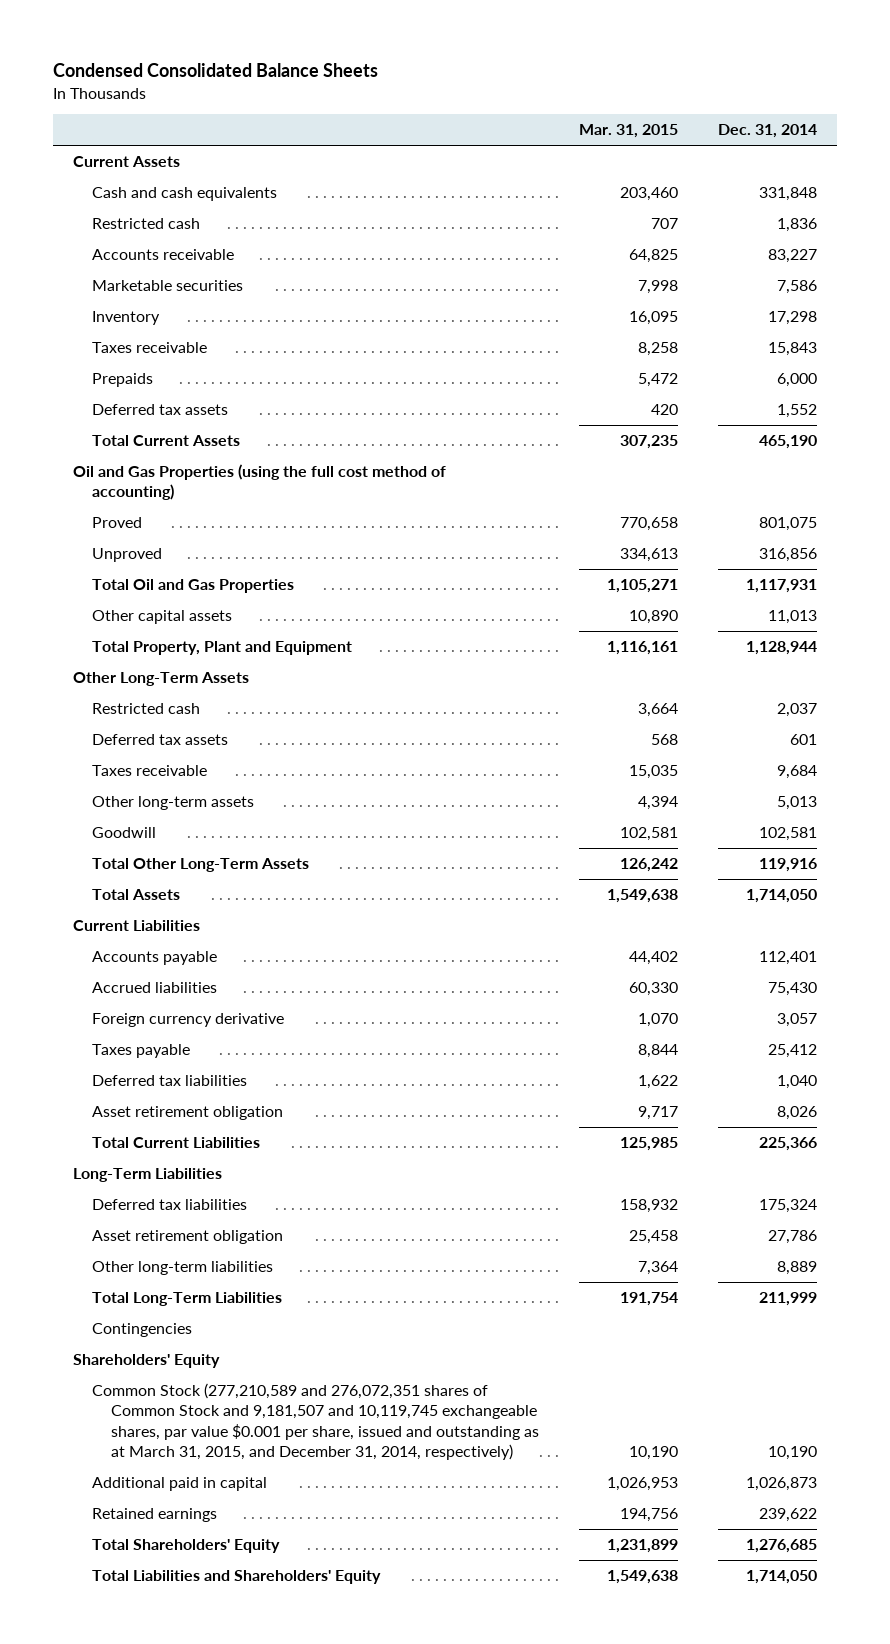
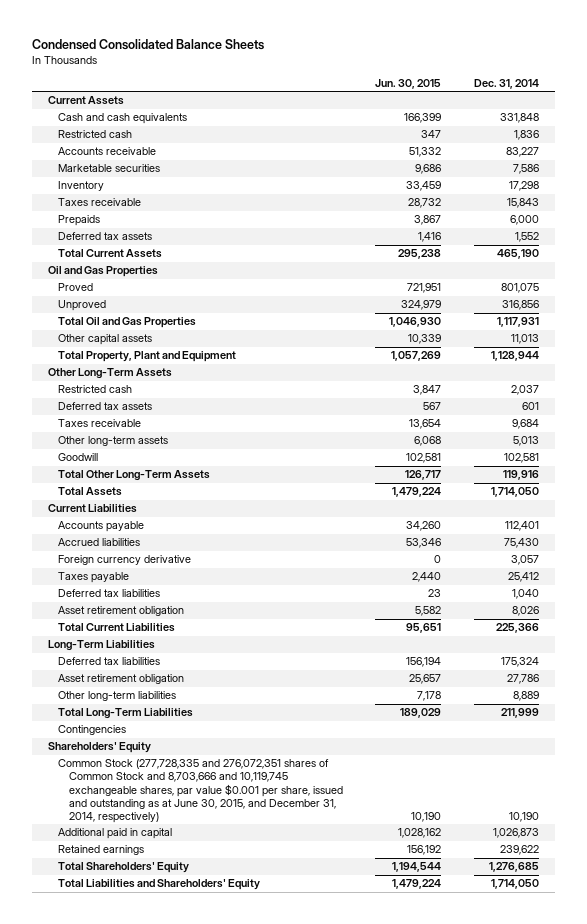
- | Mar. 31, 2015 | Dec. 31, 2014
+ | Jun. 30, 2015 | Dec. 31, 2014
- Oil and Gas Properties (using the full cost method of accounting)
+ Oil and Gas Properties
- Common Stock (277,210,589 and 276,072,351 shares of Common Stock and 9,181,507 and 10,119,745 exchangeable shares, par value $0.001 per share, issued and outstanding as at March 31, 2015, and December 31, 2014, respectively) | 10,190 | 10,190
+ Common Stock (277,728,335 and 276,072,351 shares of Common Stock and 8,703,666 and 10,119,745 exchangeable shares, par value $0.001 per share, issued and outstanding as at June 30, 2015, and December 31, 2014, respectively) | 10,190 | 10,190

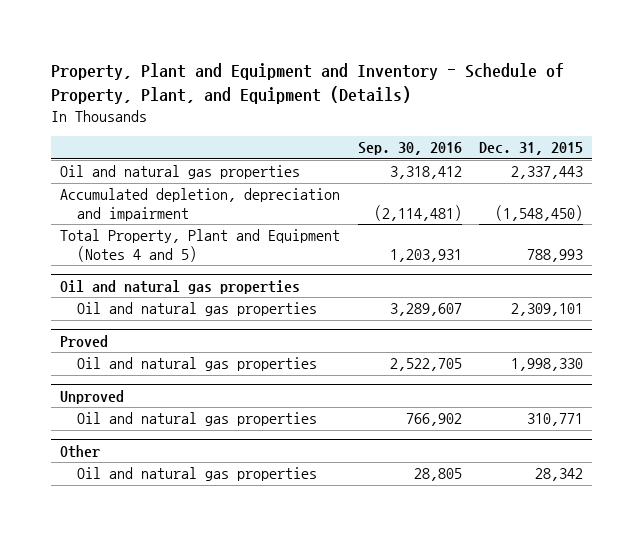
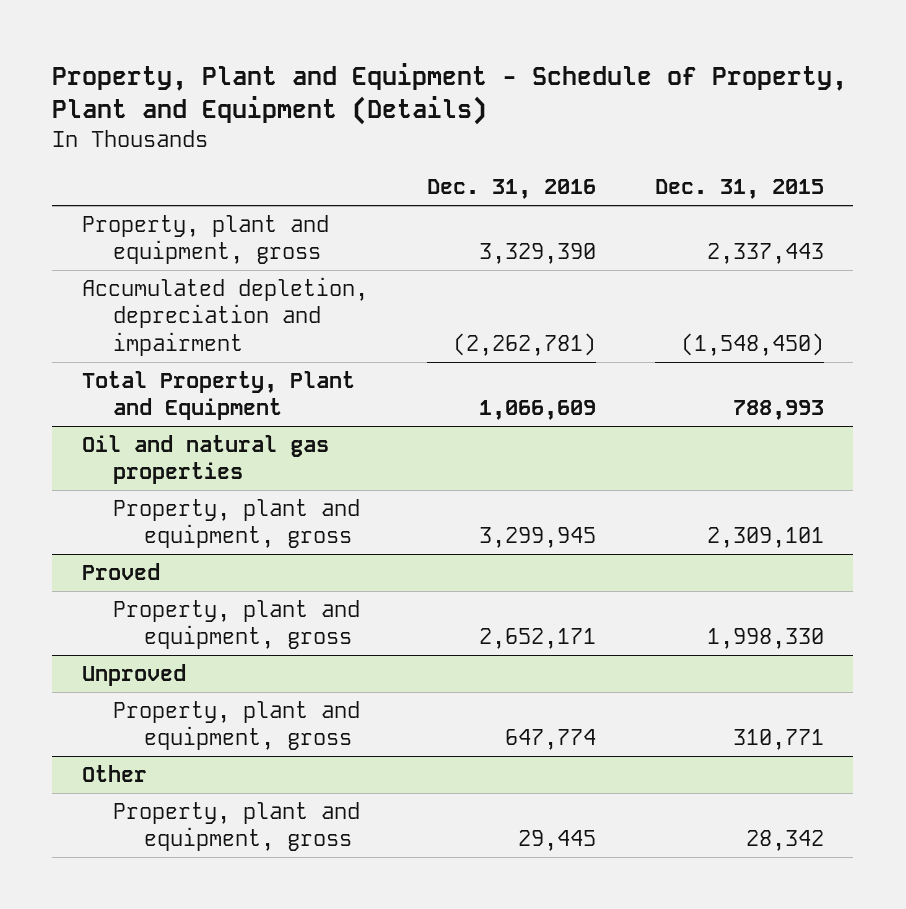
- Property, Plant and Equipment and Inventory - Schedule of Property, Plant, and Equipment (Details)
+ Property, Plant and Equipment - Schedule of Property, Plant and Equipment (Details)
- | Sep. 30, 2016 | Dec. 31, 2015
+ | Dec. 31, 2016 | Dec. 31, 2015
- Oil and natural gas properties | 3,318,412 | 2,337,443
+ Property, plant and equipment, gross | 3,329,390 | 2,337,443
- Total Property, Plant and Equipment (Notes 4 and 5) | 1,203,931 | 788,993
+ Total Property, Plant and Equipment | 1,066,609 | 788,993
@ Oil and natural gas properties
- Oil and natural gas properties | 3,289,607 | 2,309,101
+ Property, plant and equipment, gross | 3,299,945 | 2,309,101
@ Proved
- Oil and natural gas properties | 2,522,705 | 1,998,330
+ Property, plant and equipment, gross | 2,652,171 | 1,998,330
@ Unproved
- Oil and natural gas properties | 766,902 | 310,771
+ Property, plant and equipment, gross | 647,774 | 310,771
@ Other
- Oil and natural gas properties | 28,805 | 28,342
+ Property, plant and equipment, gross | 29,445 | 28,342

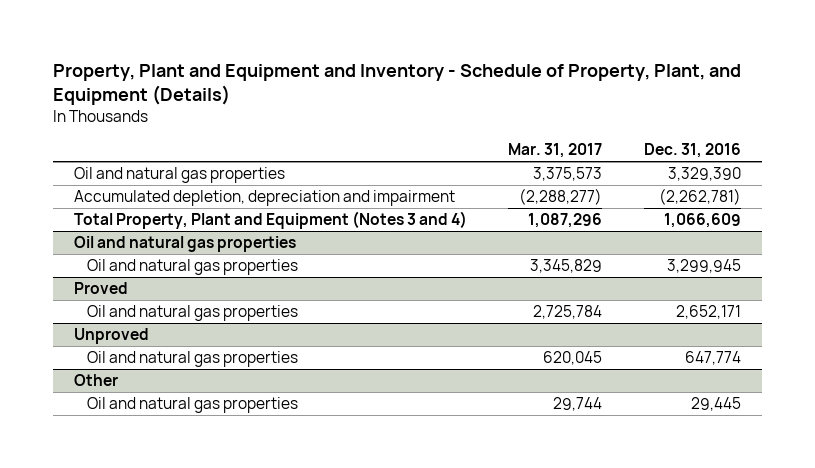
- Property, Plant and Equipment - Schedule of Property, Plant and Equipment (Details)
+ Property, Plant and Equipment and Inventory - Schedule of Property, Plant, and Equipment (Details)
- | Dec. 31, 2016 | Dec. 31, 2015
+ | Mar. 31, 2017 | Dec. 31, 2016
- Property, plant and equipment, gross | 3,329,390 | 2,337,443
+ Oil and natural gas properties | 3,375,573 | 3,329,390
- Total Property, Plant and Equipment | 1,066,609 | 788,993
+ Total Property, Plant and Equipment (Notes 3 and 4) | 1,087,296 | 1,066,609
@ Oil and natural gas properties
- Property, plant and equipment, gross | 3,299,945 | 2,309,101
+ Oil and natural gas properties | 3,345,829 | 3,299,945
@ Proved
- Property, plant and equipment, gross | 2,652,171 | 1,998,330
+ Oil and natural gas properties | 2,725,784 | 2,652,171
@ Unproved
- Property, plant and equipment, gross | 647,774 | 310,771
+ Oil and natural gas properties | 620,045 | 647,774
@ Other
- Property, plant and equipment, gross | 29,445 | 28,342
+ Oil and natural gas properties | 29,744 | 29,445

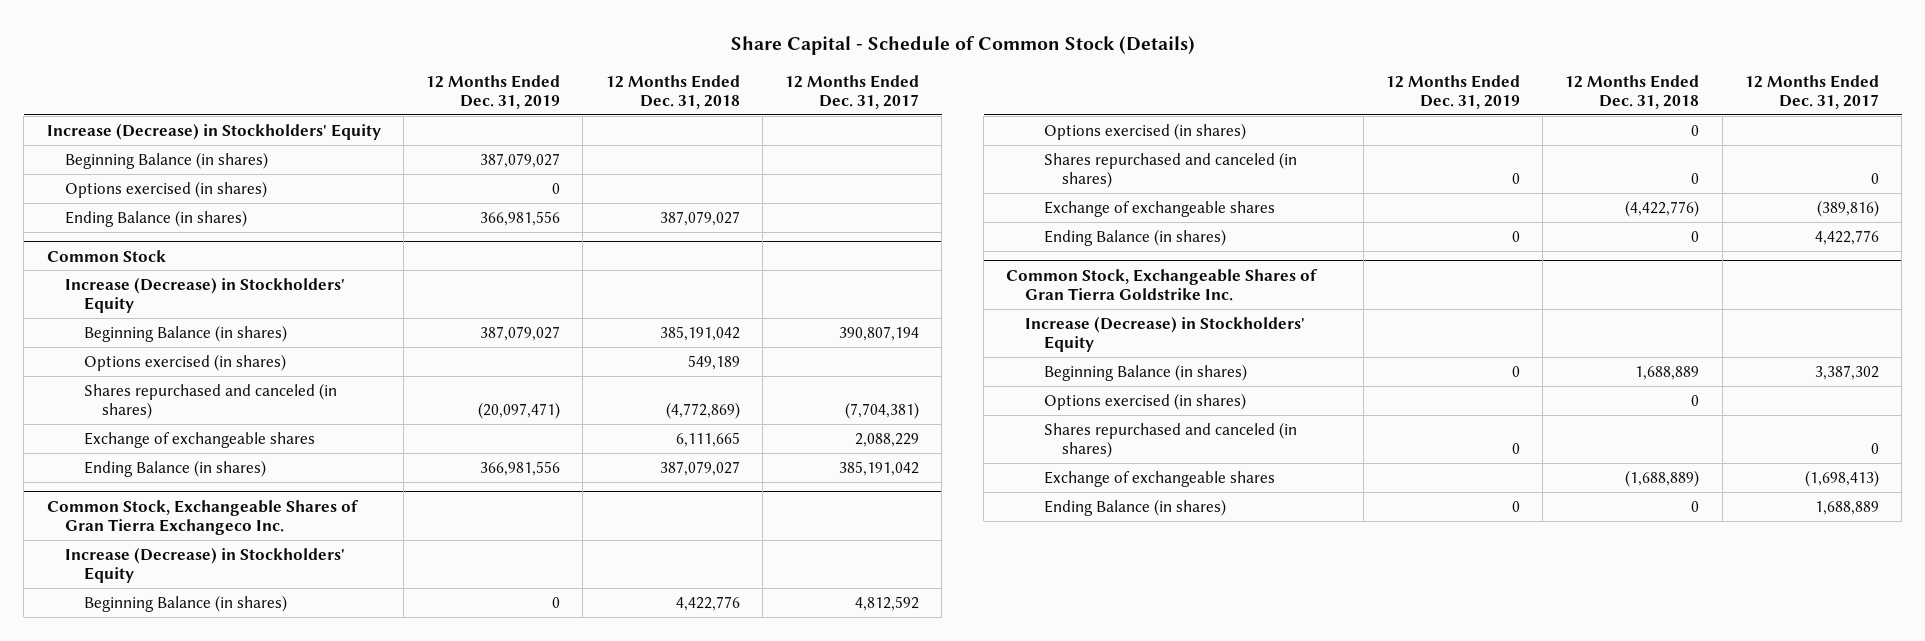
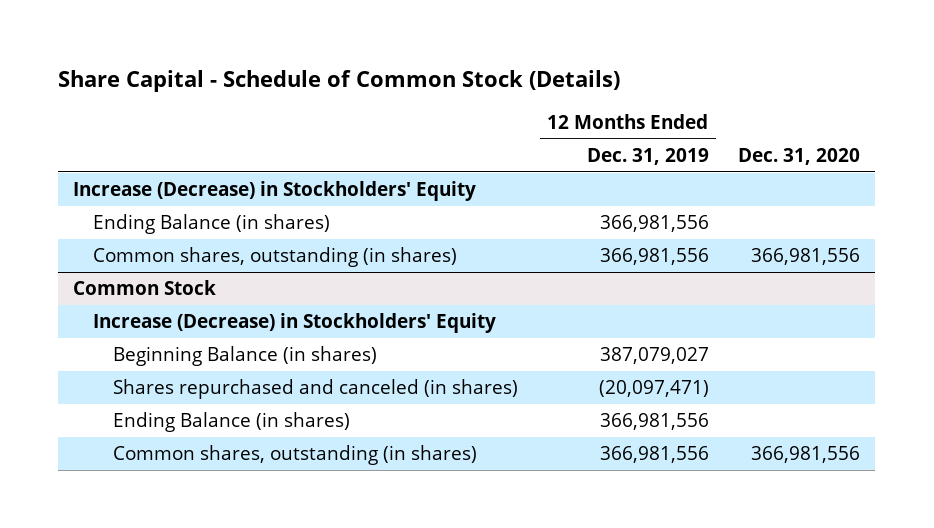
- | 12 Months Ended Dec. 31, 2019 | 12 Months Ended Dec. 31, 2018 | 12 Months Ended Dec. 31, 2017
+ | 12 Months Ended Dec. 31, 2019 | Dec. 31, 2020
- Beginning Balance (in shares) | 387,079,027 | |
- Options exercised (in shares) | 0 | |
+ Common shares, outstanding (in shares) | 366,981,556 | 366,981,556
@ Common Stock
- Options exercised (in shares) | | 549,189 |
- Exchange of exchangeable shares | | 6,111,665 | 2,088,229
- Common Stock, Exchangeable Shares of Gran Tierra Exchangeco Inc.
- Increase (Decrease) in Stockholders' Equity
- Beginning Balance (in shares) | 0 | 4,422,776 | 4,812,592
- Options exercised (in shares) | | 0 |
- Shares repurchased and canceled (in shares) | 0 | 0 | 0
- Exchange of exchangeable shares | | (4,422,776) | (389,816)
- Ending Balance (in shares) | 0 | 0 | 4,422,776
- Common Stock, Exchangeable Shares of Gran Tierra Goldstrike Inc.
- Increase (Decrease) in Stockholders' Equity
- Beginning Balance (in shares) | 0 | 1,688,889 | 3,387,302
- Options exercised (in shares) | | 0 |
- Shares repurchased and canceled (in shares) | 0 | | 0
- Exchange of exchangeable shares | | (1,688,889) | (1,698,413)
- Ending Balance (in shares) | 0 | 0 | 1,688,889
@ Common Stock
+ Common shares, outstanding (in shares) | 366,981,556 | 366,981,556

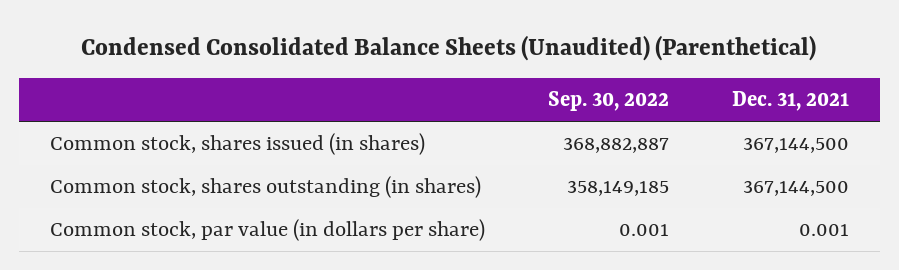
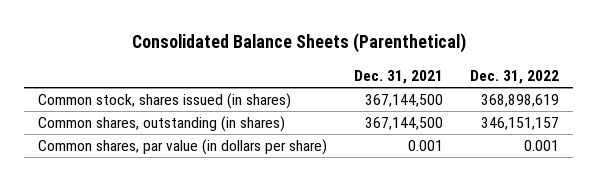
- Condensed Consolidated Balance Sheets (Unaudited) (Parenthetical)
+ Consolidated Balance Sheets (Parenthetical)
- | Sep. 30, 2022 | Dec. 31, 2021
+ | Dec. 31, 2021 | Dec. 31, 2022
- Common stock, shares outstanding (in shares) | 358,149,185 | 367,144,500
- Common stock, par value (in dollars per share) | 0.001 | 0.001
+ Common shares, outstanding (in shares) | 367,144,500 | 346,151,157
+ Common shares, par value (in dollars per share) | 0.001 | 0.001

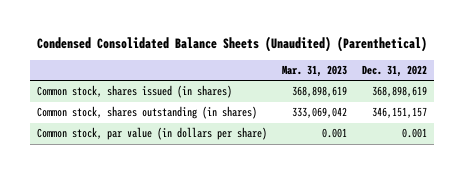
- Consolidated Balance Sheets (Parenthetical)
+ Condensed Consolidated Balance Sheets (Unaudited) (Parenthetical)
- | Dec. 31, 2021 | Dec. 31, 2022
+ | Mar. 31, 2023 | Dec. 31, 2022
- Common shares, outstanding (in shares) | 367,144,500 | 346,151,157
- Common shares, par value (in dollars per share) | 0.001 | 0.001
+ Common stock, shares outstanding (in shares) | 333,069,042 | 346,151,157
+ Common stock, par value (in dollars per share) | 0.001 | 0.001

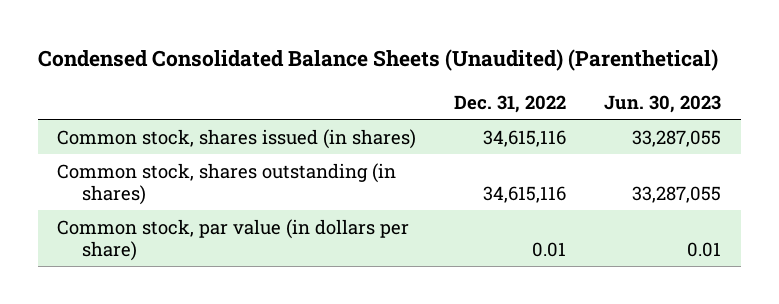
- | Mar. 31, 2023 | Dec. 31, 2022
+ | Dec. 31, 2022 | Jun. 30, 2023
- Common stock, shares issued (in shares) | 368,898,619 | 368,898,619
- Common stock, shares outstanding (in shares) | 333,069,042 | 346,151,157
- Common stock, par value (in dollars per share) | 0.001 | 0.001
+ Common stock, shares issued (in shares) | 34,615,116 | 33,287,055
+ Common stock, shares outstanding (in shares) | 34,615,116 | 33,287,055
+ Common stock, par value (in dollars per share) | 0.01 | 0.01

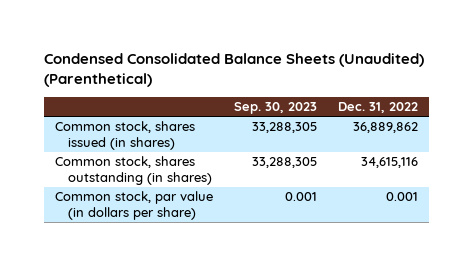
- | Dec. 31, 2022 | Jun. 30, 2023
+ | Sep. 30, 2023 | Dec. 31, 2022
- Common stock, shares issued (in shares) | 34,615,116 | 33,287,055
+ Common stock, shares issued (in shares) | 33,288,305 | 36,889,862
- Common stock, par value (in dollars per share) | 0.01 | 0.01
+ Common stock, par value (in dollars per share) | 0.001 | 0.001

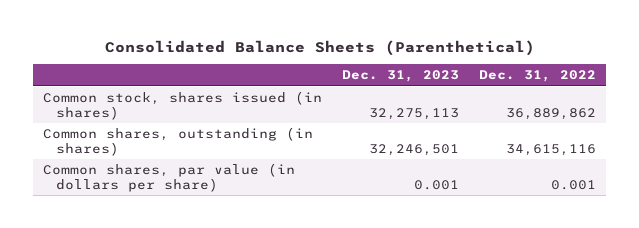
- Condensed Consolidated Balance Sheets (Unaudited) (Parenthetical)
+ Consolidated Balance Sheets (Parenthetical)
- | Sep. 30, 2023 | Dec. 31, 2022
+ | Dec. 31, 2023 | Dec. 31, 2022
- Common stock, shares outstanding (in shares) | 33,288,305 | 34,615,116
- Common stock, par value (in dollars per share) | 0.001 | 0.001
+ Common shares, outstanding (in shares) | 32,246,501 | 34,615,116
+ Common shares, par value (in dollars per share) | 0.001 | 0.001

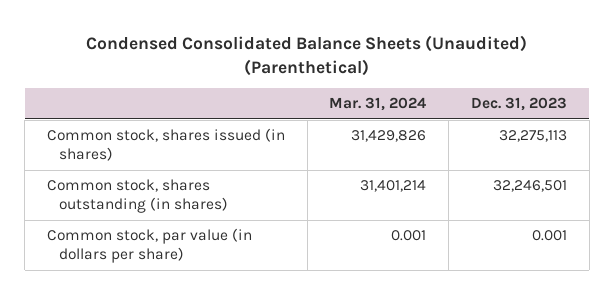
- Consolidated Balance Sheets (Parenthetical)
+ Condensed Consolidated Balance Sheets (Unaudited) (Parenthetical)
- | Dec. 31, 2023 | Dec. 31, 2022
+ | Mar. 31, 2024 | Dec. 31, 2023
- Common shares, outstanding (in shares) | 32,246,501 | 34,615,116
- Common shares, par value (in dollars per share) | 0.001 | 0.001
+ Common stock, shares outstanding (in shares) | 31,401,214 | 32,246,501
+ Common stock, par value (in dollars per share) | 0.001 | 0.001

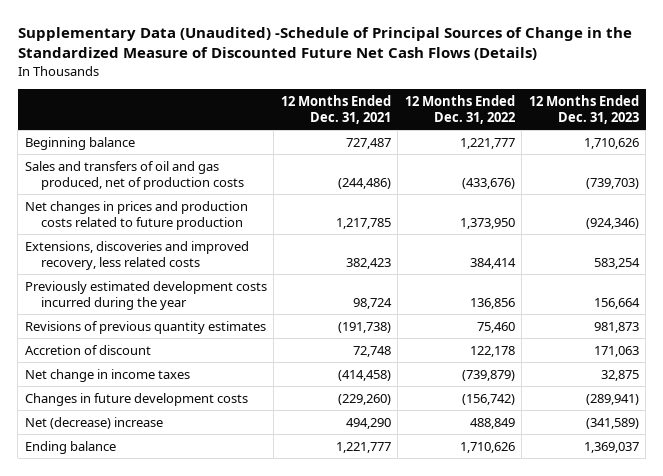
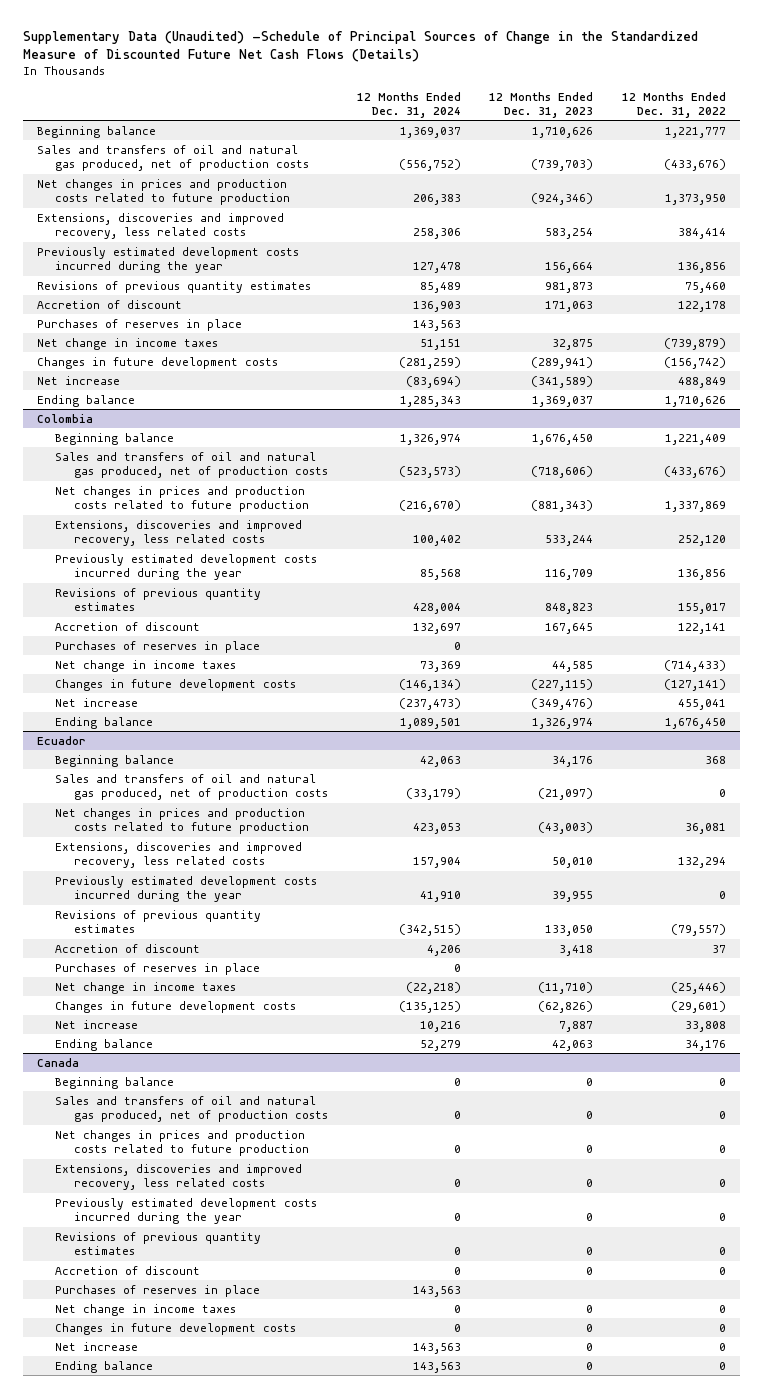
- | 12 Months Ended Dec. 31, 2021 | 12 Months Ended Dec. 31, 2022 | 12 Months Ended Dec. 31, 2023
+ | 12 Months Ended Dec. 31, 2024 | 12 Months Ended Dec. 31, 2023 | 12 Months Ended Dec. 31, 2022
- Sales and transfers of oil and gas produced, net of production costs | (244,486) | (433,676) | (739,703)
+ Sales and transfers of oil and natural gas produced, net of production costs | (556,752) | (739,703) | (433,676)
+ Purchases of reserves in place | 143,563 | |
- Net (decrease) increase | 494,290 | 488,849 | (341,589)
+ Net increase | (83,694) | (341,589) | 488,849
+ Colombia
+ Beginning balance | 1,326,974 | 1,676,450 | 1,221,409
+ Sales and transfers of oil and natural gas produced, net of production costs | (523,573) | (718,606) | (433,676)
+ Net changes in prices and production costs related to future production | (216,670) | (881,343) | 1,337,869
+ Extensions, discoveries and improved recovery, less related costs | 100,402 | 533,244 | 252,120
+ Previously estimated development costs incurred during the year | 85,568 | 116,709 | 136,856
+ Revisions of previous quantity estimates | 428,004 | 848,823 | 155,017
+ Accretion of discount | 132,697 | 167,645 | 122,141
+ Purchases of reserves in place | 0 | |
+ Net change in income taxes | 73,369 | 44,585 | (714,433)
+ Changes in future development costs | (146,134) | (227,115) | (127,141)
+ Net increase | (237,473) | (349,476) | 455,041
+ Ending balance | 1,089,501 | 1,326,974 | 1,676,450
+ Ecuador
+ Beginning balance | 42,063 | 34,176 | 368
+ Sales and transfers of oil and natural gas produced, net of production costs | (33,179) | (21,097) | 0
+ Net changes in prices and production costs related to future production | 423,053 | (43,003) | 36,081
+ Extensions, discoveries and improved recovery, less related costs | 157,904 | 50,010 | 132,294
+ Previously estimated development costs incurred during the year | 41,910 | 39,955 | 0
+ Revisions of previous quantity estimates | (342,515) | 133,050 | (79,557)
+ Accretion of discount | 4,206 | 3,418 | 37
+ Purchases of reserves in place | 0 | |
+ Net change in income taxes | (22,218) | (11,710) | (25,446)
+ Changes in future development costs | (135,125) | (62,826) | (29,601)
+ Net increase | 10,216 | 7,887 | 33,808
+ Ending balance | 52,279 | 42,063 | 34,176
+ Canada
+ Beginning balance | 0 | 0 | 0
+ Sales and transfers of oil and natural gas produced, net of production costs | 0 | 0 | 0
+ Net changes in prices and production costs related to future production | 0 | 0 | 0
+ Extensions, discoveries and improved recovery, less related costs | 0 | 0 | 0
+ Previously estimated development costs incurred during the year | 0 | 0 | 0
+ Revisions of previous quantity estimates | 0 | 0 | 0
+ Accretion of discount | 0 | 0 | 0
+ Purchases of reserves in place | 143,563 | |
+ Net change in income taxes | 0 | 0 | 0
+ Changes in future development costs | 0 | 0 | 0
+ Net increase | 143,563 | 0 | 0
+ Ending balance | 143,563 | 0 | 0

